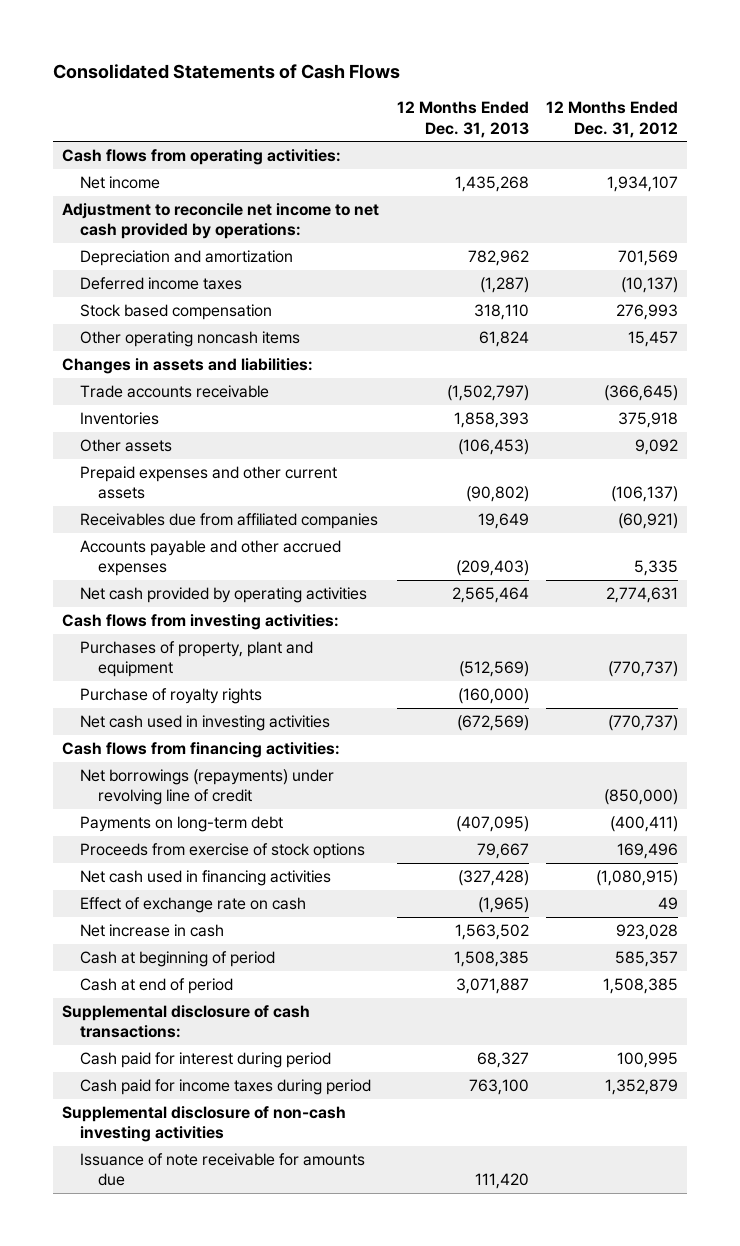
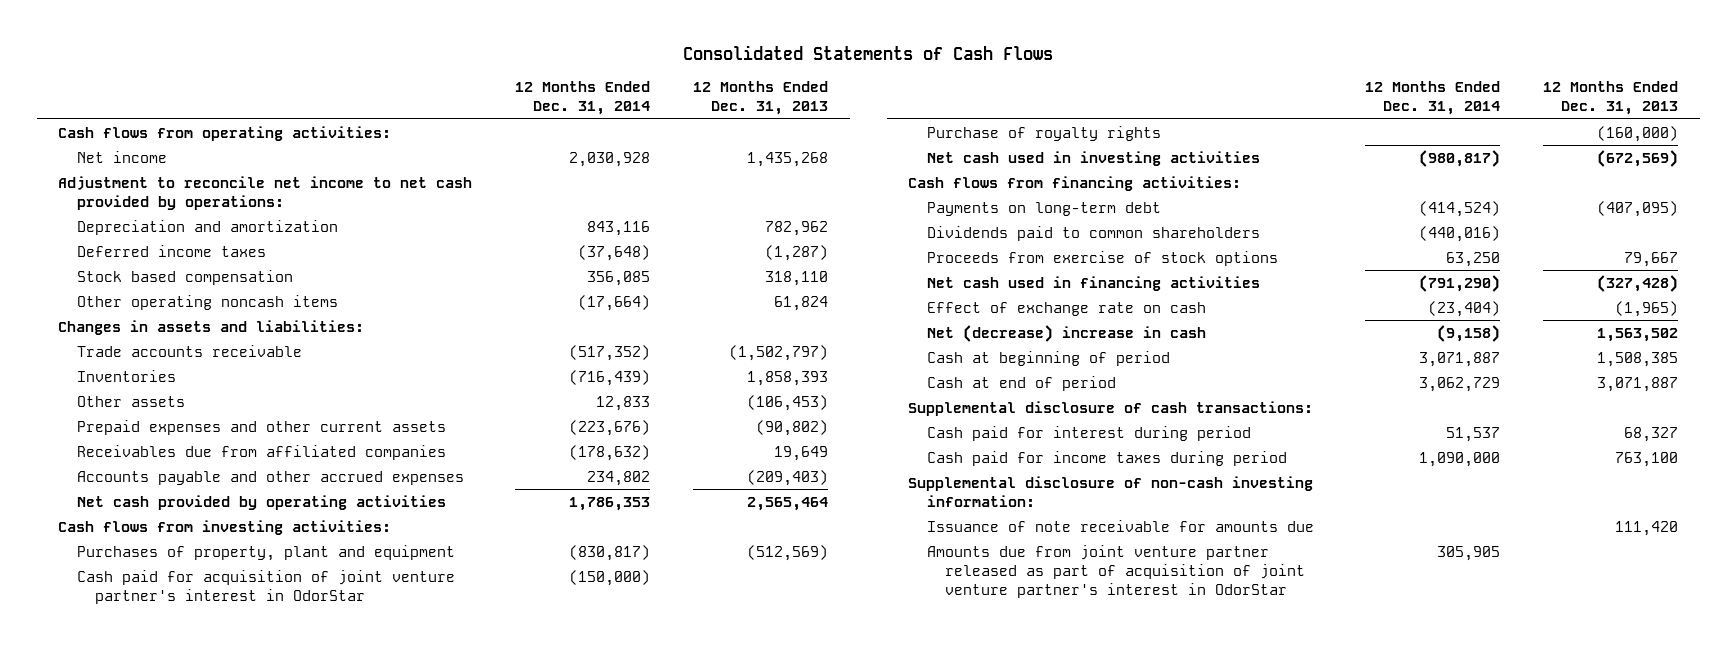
- | 12 Months Ended Dec. 31, 2013 | 12 Months Ended Dec. 31, 2012
+ | 12 Months Ended Dec. 31, 2014 | 12 Months Ended Dec. 31, 2013
+ Cash paid for acquisition of joint venture partner's interest in OdorStar | (150,000) |
- Net borrowings (repayments) under revolving line of credit | | (850,000)
+ Dividends paid to common shareholders | (440,016) |
- Net increase in cash | 1,563,502 | 923,028
+ Net (decrease) increase in cash | (9,158) | 1,563,502
- Supplemental disclosure of non-cash investing activities
+ Supplemental disclosure of non-cash investing information:
+ Amounts due from joint venture partner released as part of acquisition of joint venture partner's interest in OdorStar | 305,905 |

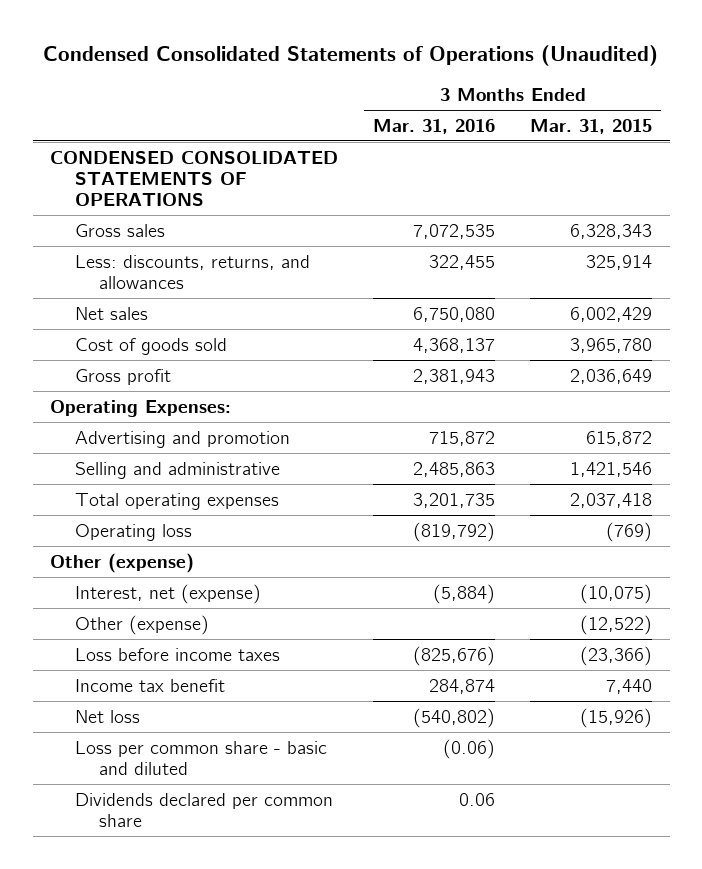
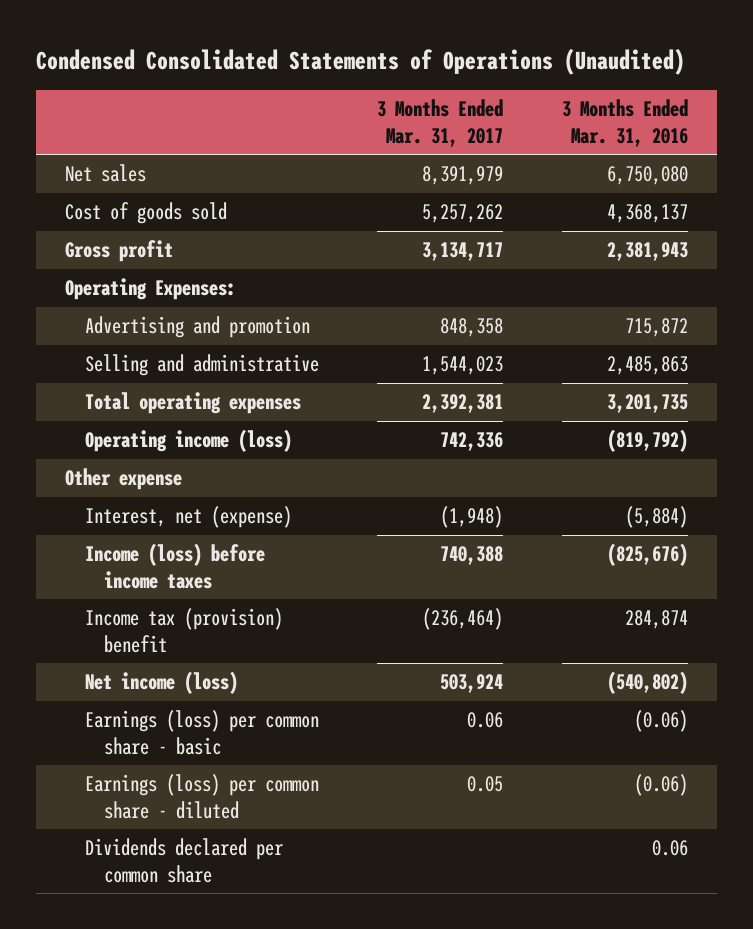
- | 3 Months Ended Mar. 31, 2016 | 3 Months Ended Mar. 31, 2015
+ | 3 Months Ended Mar. 31, 2017 | 3 Months Ended Mar. 31, 2016
- CONDENSED CONSOLIDATED STATEMENTS OF OPERATIONS
- Gross sales | 7,072,535 | 6,328,343
- Less: discounts, returns, and allowances | 322,455 | 325,914
- Operating loss | (819,792) | (769)
- Other (expense)
+ Operating income (loss) | 742,336 | (819,792)
+ Other expense
- Other (expense) | | (12,522)
- Loss before income taxes | (825,676) | (23,366)
- Income tax benefit | 284,874 | 7,440
- Net loss | (540,802) | (15,926)
- Loss per common share - basic and diluted | (0.06) |
+ Income (loss) before income taxes | 740,388 | (825,676)
+ Income tax (provision) benefit | (236,464) | 284,874
+ Net income (loss) | 503,924 | (540,802)
+ Earnings (loss) per common share - basic | 0.06 | (0.06)
+ Earnings (loss) per common share - diluted | 0.05 | (0.06)

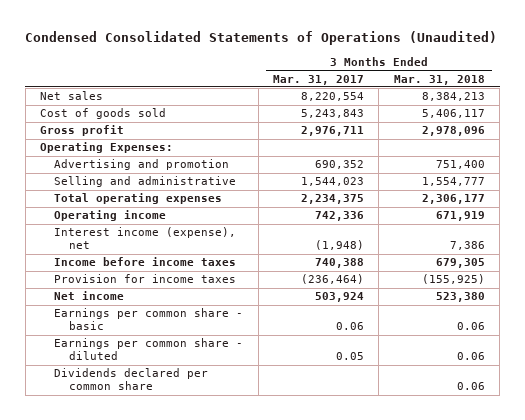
- | 3 Months Ended Mar. 31, 2017 | 3 Months Ended Mar. 31, 2016
+ | 3 Months Ended Mar. 31, 2017 | 3 Months Ended Mar. 31, 2018
- Net sales | 8,391,979 | 6,750,080
- Cost of goods sold | 5,257,262 | 4,368,137
- Gross profit | 3,134,717 | 2,381,943
+ Net sales | 8,220,554 | 8,384,213
+ Cost of goods sold | 5,243,843 | 5,406,117
+ Gross profit | 2,976,711 | 2,978,096
- Advertising and promotion | 848,358 | 715,872
+ Advertising and promotion | 690,352 | 751,400
- Total operating expenses | 2,392,381 | 3,201,735
- Operating income (loss) | 742,336 | (819,792)
- Other expense
- Interest, net (expense) | (1,948) | (5,884)
- Income (loss) before income taxes | 740,388 | (825,676)
- Income tax (provision) benefit | (236,464) | 284,874
- Net income (loss) | 503,924 | (540,802)
- Earnings (loss) per common share - basic | 0.06 | (0.06)
- Earnings (loss) per common share - diluted | 0.05 | (0.06)
+ Total operating expenses | 2,234,375 | 2,306,177
+ Operating income | 742,336 | 671,919
+ Interest income (expense), net | (1,948) | 7,386
+ Income before income taxes | 740,388 | 679,305
+ Provision for income taxes | (236,464) | (155,925)
+ Net income | 503,924 | 523,380
+ Earnings per common share - basic | 0.06 | 0.06
+ Earnings per common share - diluted | 0.05 | 0.06

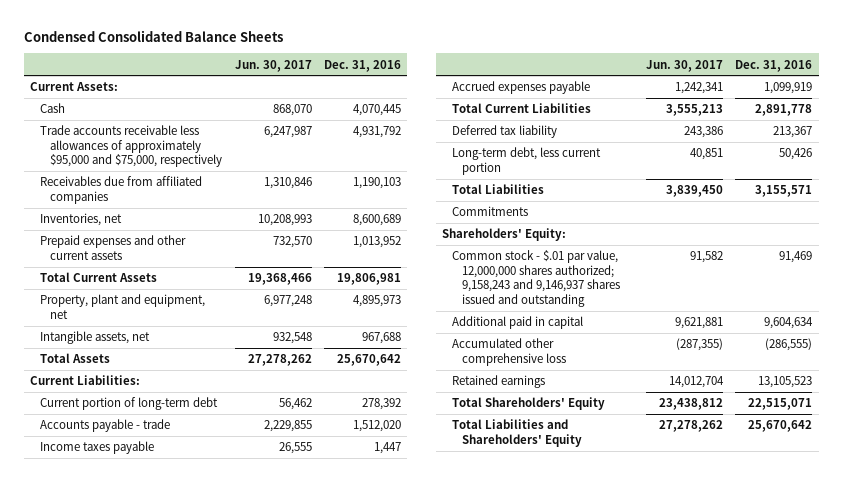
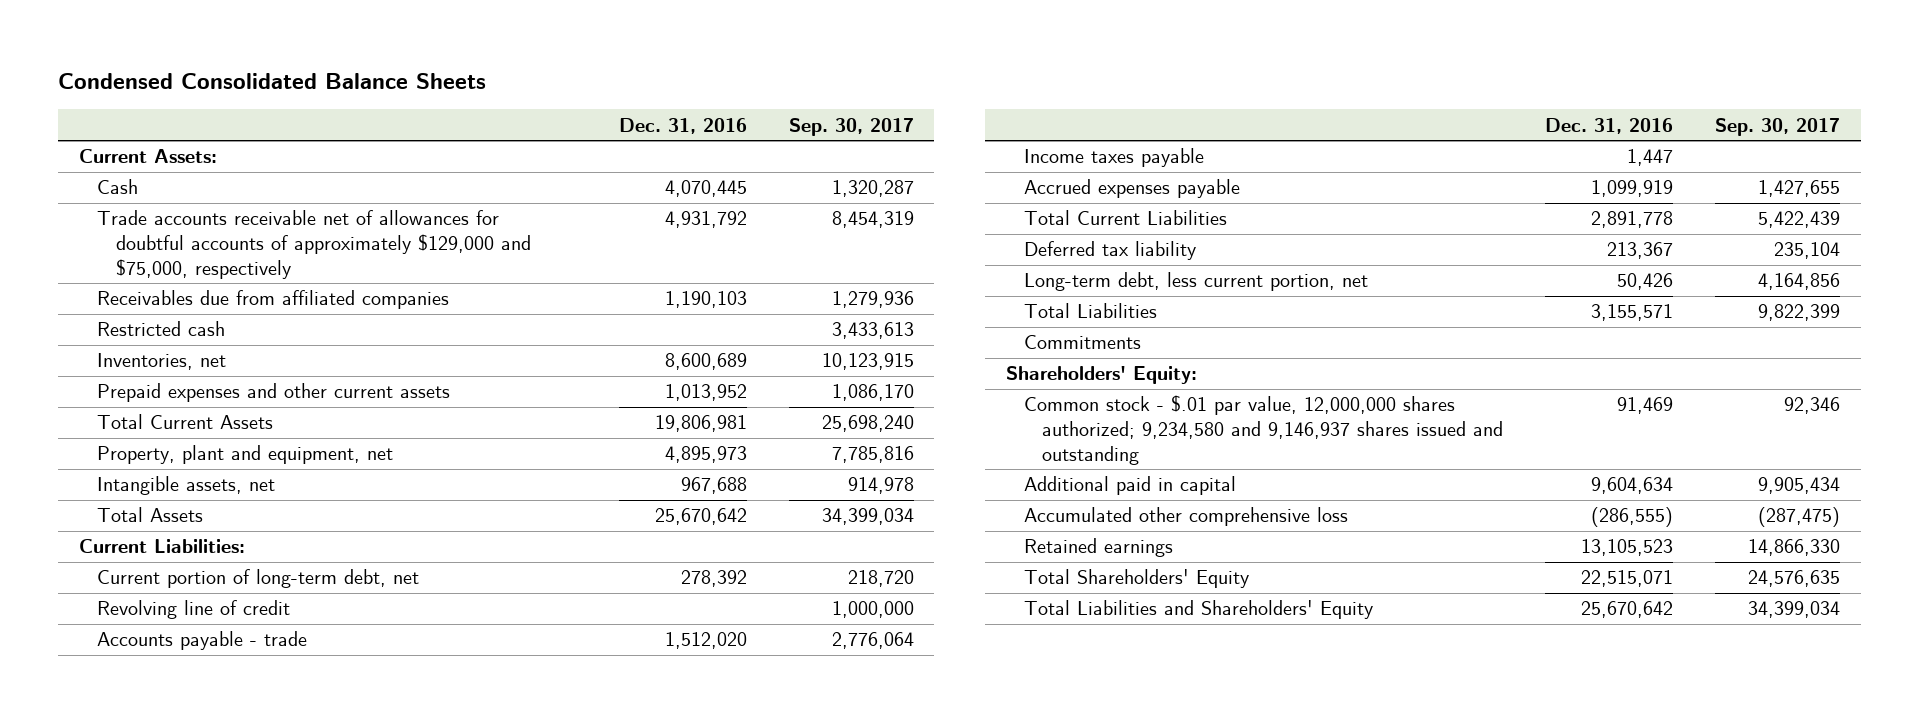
- | Jun. 30, 2017 | Dec. 31, 2016
+ | Dec. 31, 2016 | Sep. 30, 2017
- Trade accounts receivable less allowances of approximately $95,000 and $75,000, respectively | 6,247,987 | 4,931,792
+ Trade accounts receivable net of allowances for doubtful accounts of approximately $129,000 and $75,000, respectively | 4,931,792 | 8,454,319
+ Restricted cash | | 3,433,613
- Current portion of long-term debt | 56,462 | 278,392
+ Current portion of long-term debt, net | 278,392 | 218,720
+ Revolving line of credit | | 1,000,000
- Long-term debt, less current portion | 40,851 | 50,426
+ Long-term debt, less current portion, net | 50,426 | 4,164,856
- Common stock - $.01 par value, 12,000,000 shares authorized; 9,158,243 and 9,146,937 shares issued and outstanding | 91,582 | 91,469
+ Common stock - $.01 par value, 12,000,000 shares authorized; 9,234,580 and 9,146,937 shares issued and outstanding | 91,469 | 92,346

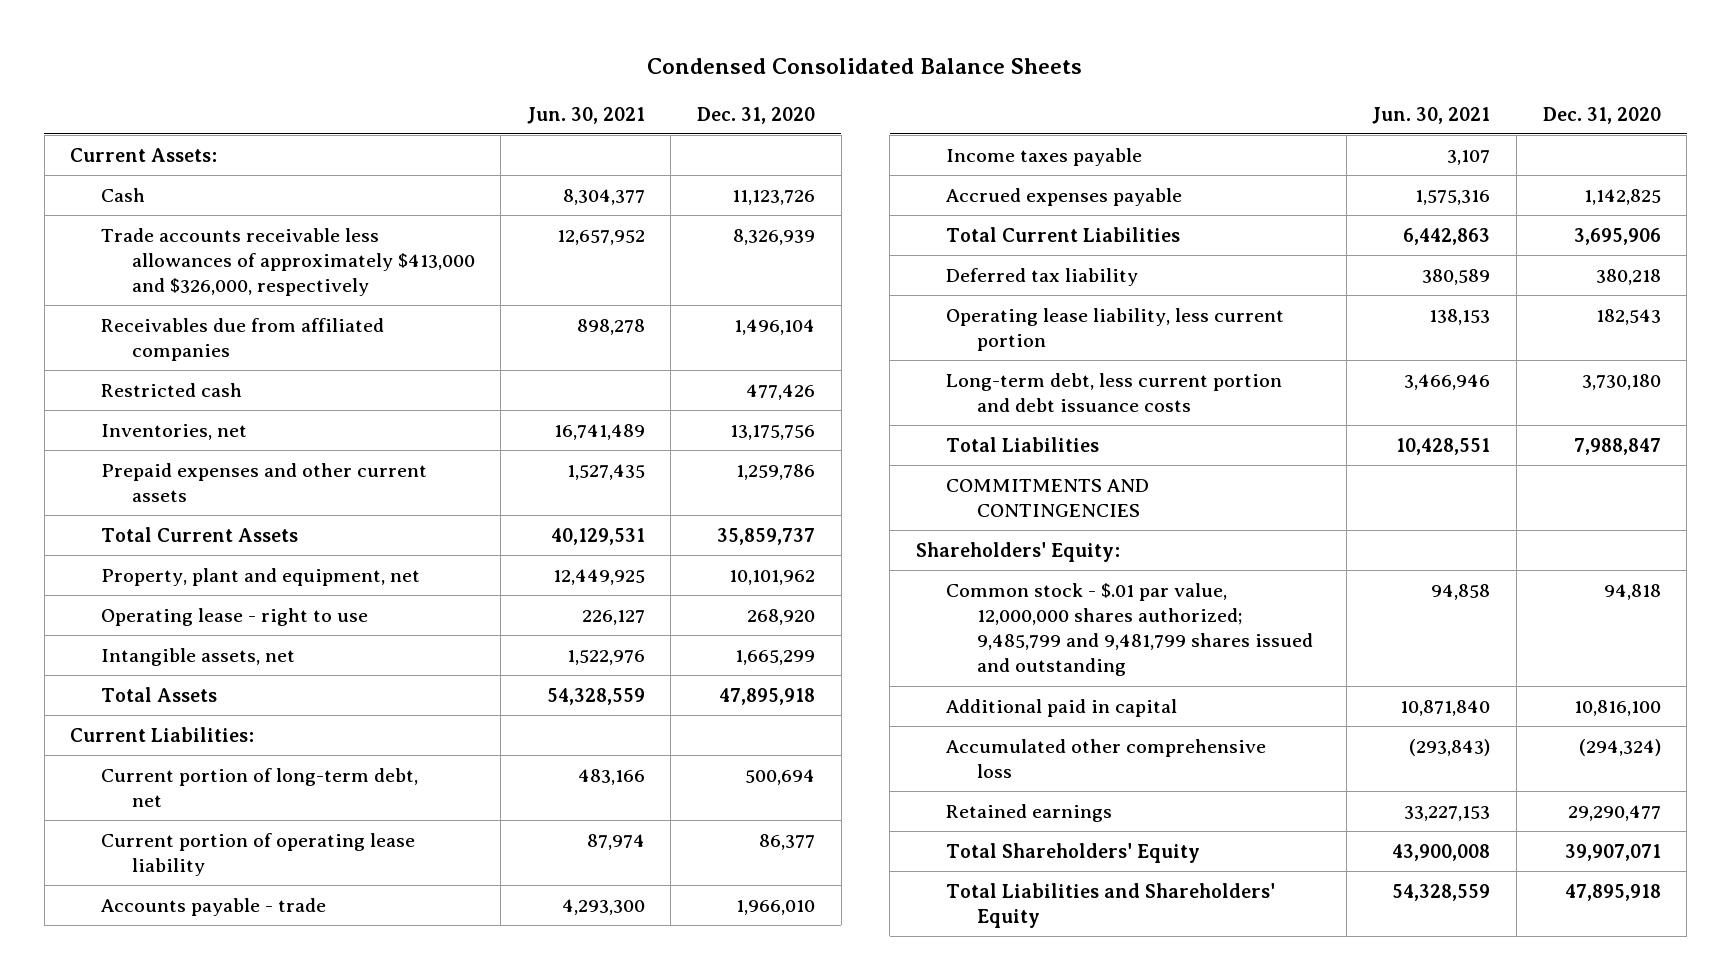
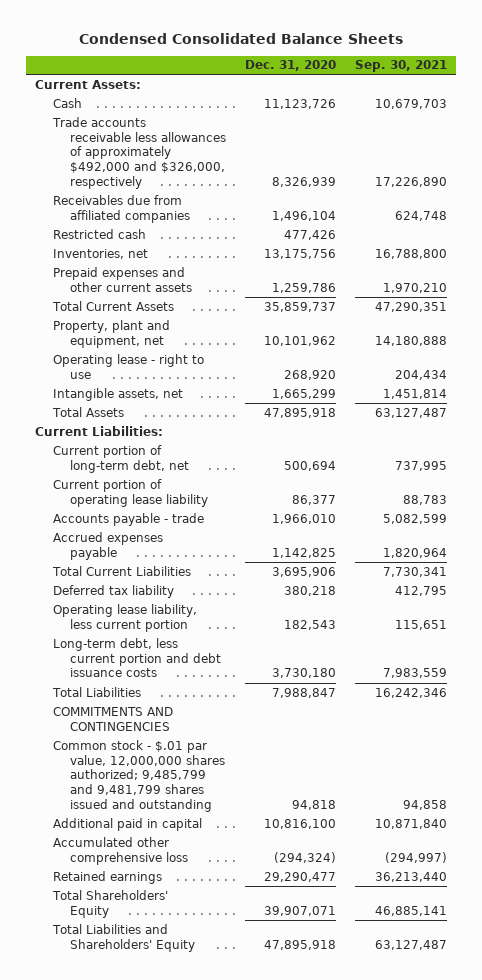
- | Jun. 30, 2021 | Dec. 31, 2020
+ | Dec. 31, 2020 | Sep. 30, 2021
- Trade accounts receivable less allowances of approximately $413,000 and $326,000, respectively | 12,657,952 | 8,326,939
+ Trade accounts receivable less allowances of approximately $492,000 and $326,000, respectively | 8,326,939 | 17,226,890
- Income taxes payable | 3,107 |
- Shareholders' Equity:

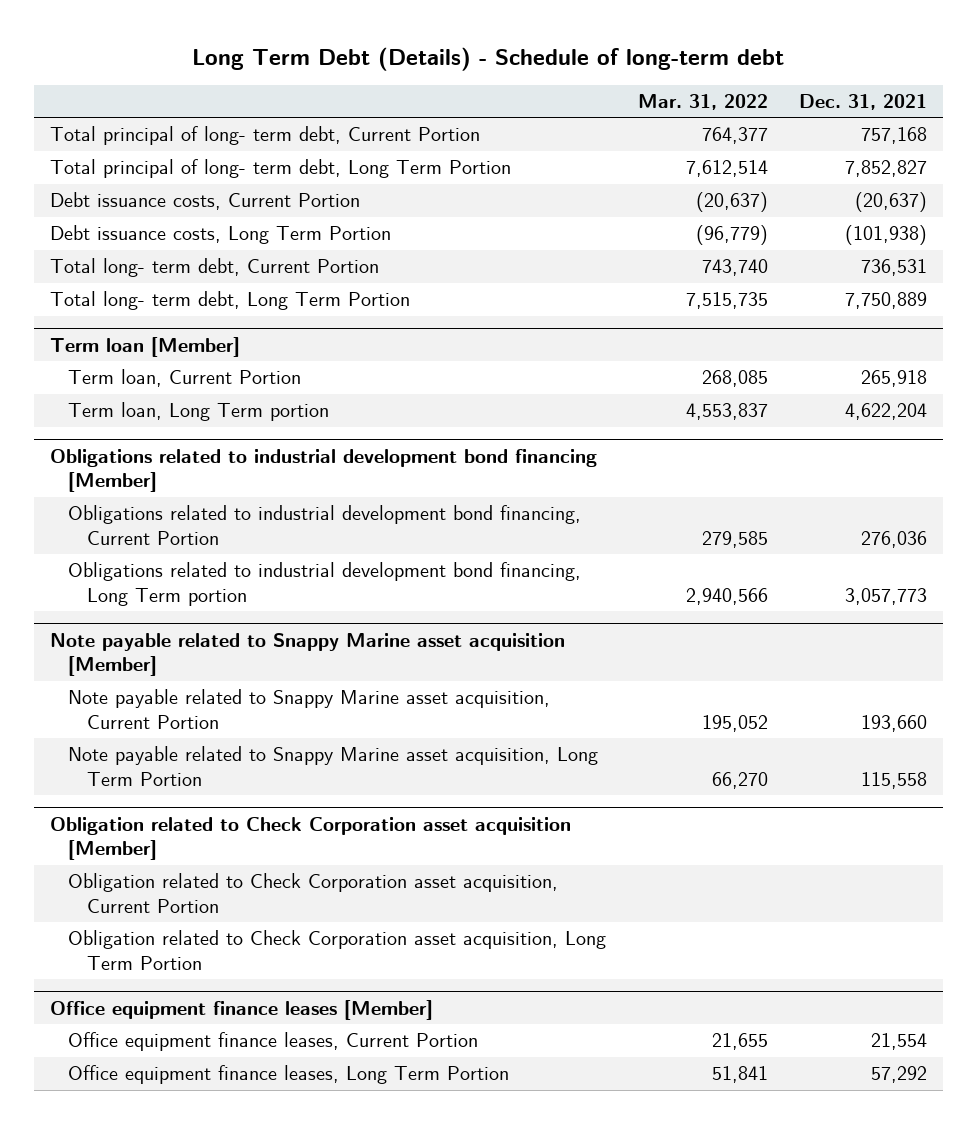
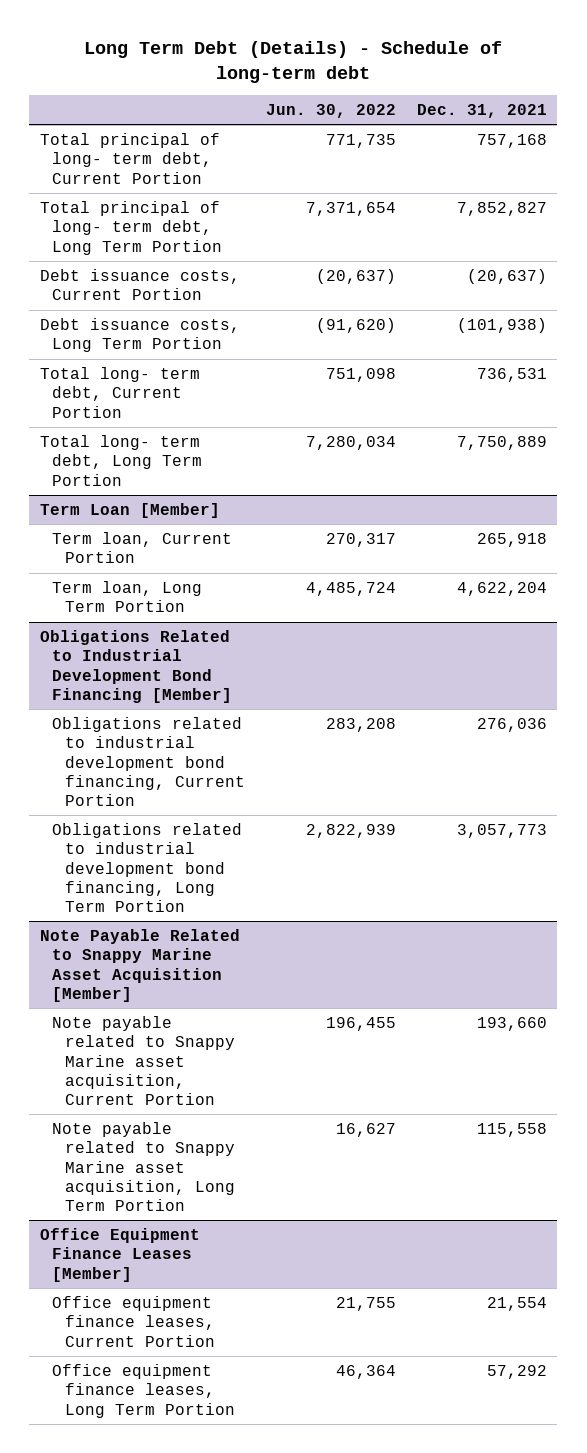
- | Mar. 31, 2022 | Dec. 31, 2021
+ | Jun. 30, 2022 | Dec. 31, 2021
- Term loan [Member]
+ Term Loan [Member]
- Term loan, Long Term portion | 4,553,837 | 4,622,204
- Obligations related to industrial development bond financing [Member]
+ Term loan, Long Term Portion | 4,485,724 | 4,622,204
+ Obligations Related to Industrial Development Bond Financing [Member]
- Obligations related to industrial development bond financing, Long Term portion | 2,940,566 | 3,057,773
- Note payable related to Snappy Marine asset acquisition [Member]
+ Obligations related to industrial development bond financing, Long Term Portion | 2,822,939 | 3,057,773
+ Note Payable Related to Snappy Marine Asset Acquisition [Member]
- Obligation related to Check Corporation asset acquisition [Member]
- Obligation related to Check Corporation asset acquisition, Current Portion
- Obligation related to Check Corporation asset acquisition, Long Term Portion
- Office equipment finance leases [Member]
+ Office Equipment Finance Leases [Member]

